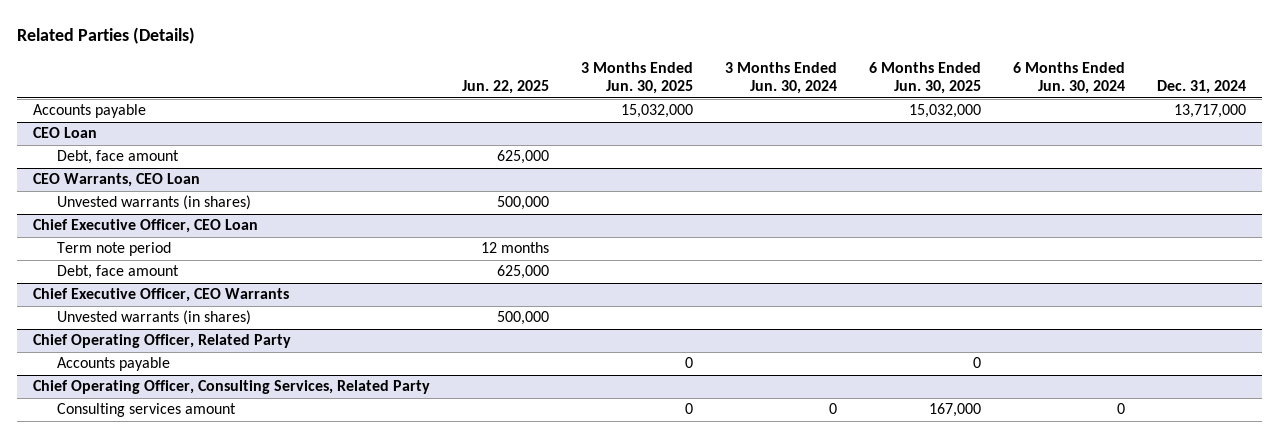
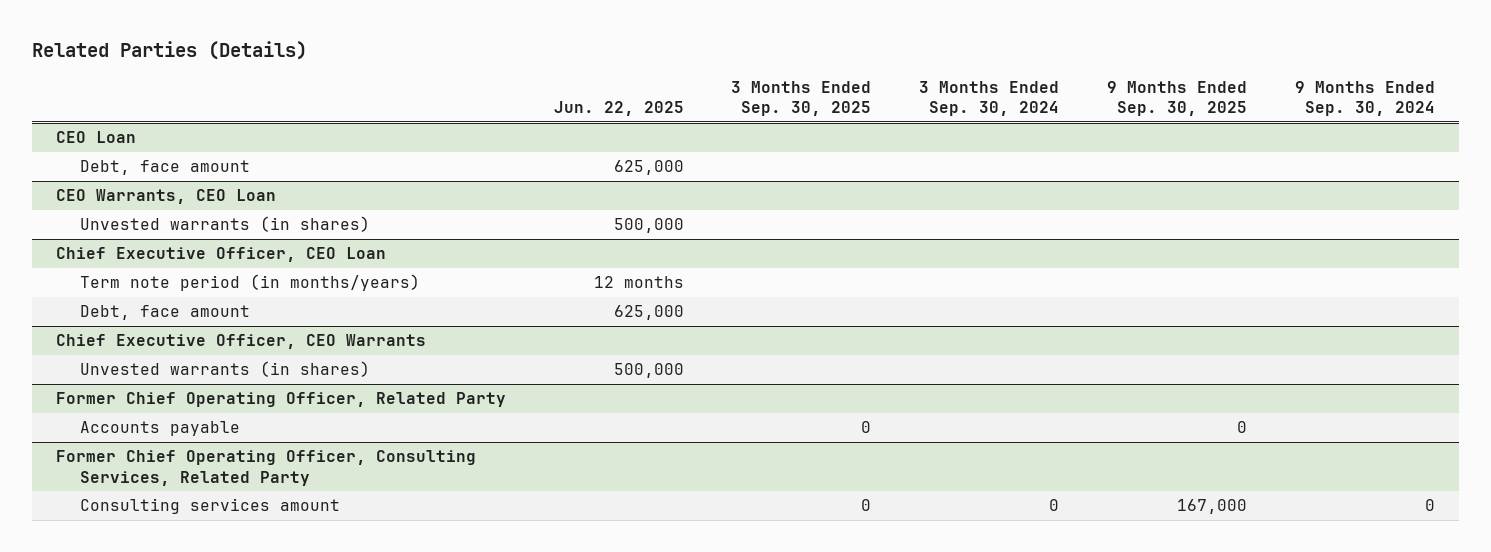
- | Jun. 22, 2025 | 3 Months Ended Jun. 30, 2025 | 3 Months Ended Jun. 30, 2024 | 6 Months Ended Jun. 30, 2025 | 6 Months Ended Jun. 30, 2024 | Dec. 31, 2024
+ | Jun. 22, 2025 | 3 Months Ended Sep. 30, 2025 | 3 Months Ended Sep. 30, 2024 | 9 Months Ended Sep. 30, 2025 | 9 Months Ended Sep. 30, 2024
- Accounts payable | | 15,032,000 | | 15,032,000 | | 13,717,000
@ Chief Executive Officer, CEO Loan
- Term note period | 12 months | | | | |
+ Term note period (in months/years) | 12 months | | | |
- Chief Operating Officer, Related Party
+ Former Chief Operating Officer, Related Party
- Chief Operating Officer, Consulting Services, Related Party
+ Former Chief Operating Officer, Consulting Services, Related Party

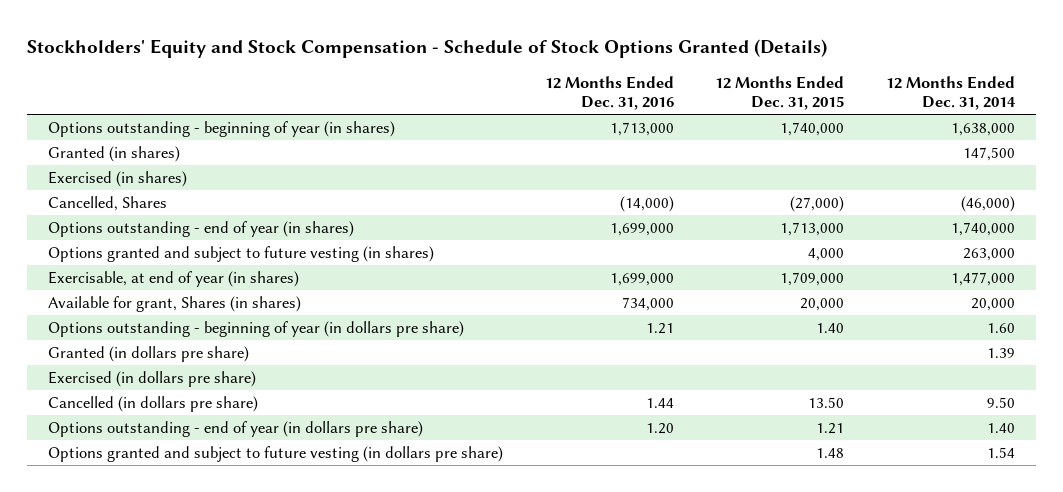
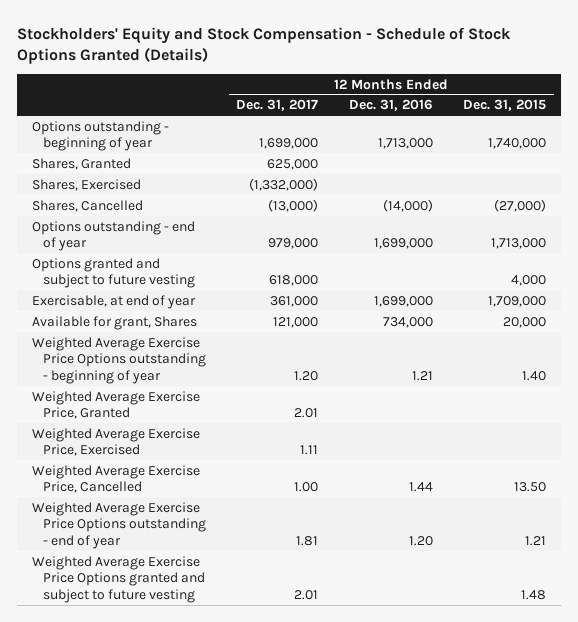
- | 12 Months Ended Dec. 31, 2016 | 12 Months Ended Dec. 31, 2015 | 12 Months Ended Dec. 31, 2014
+ | 12 Months Ended Dec. 31, 2017 | 12 Months Ended Dec. 31, 2016 | 12 Months Ended Dec. 31, 2015
- Options outstanding - beginning of year (in shares) | 1,713,000 | 1,740,000 | 1,638,000
- Granted (in shares) | | | 147,500
- Exercised (in shares)
- Cancelled, Shares | (14,000) | (27,000) | (46,000)
- Options outstanding - end of year (in shares) | 1,699,000 | 1,713,000 | 1,740,000
- Options granted and subject to future vesting (in shares) | | 4,000 | 263,000
- Exercisable, at end of year (in shares) | 1,699,000 | 1,709,000 | 1,477,000
- Available for grant, Shares (in shares) | 734,000 | 20,000 | 20,000
- Options outstanding - beginning of year (in dollars pre share) | 1.21 | 1.40 | 1.60
- Granted (in dollars pre share) | | | 1.39
- Exercised (in dollars pre share)
- Cancelled (in dollars pre share) | 1.44 | 13.50 | 9.50
- Options outstanding - end of year (in dollars pre share) | 1.20 | 1.21 | 1.40
- Options granted and subject to future vesting (in dollars pre share) | | 1.48 | 1.54
+ Options outstanding - beginning of year | 1,699,000 | 1,713,000 | 1,740,000
+ Shares, Granted | 625,000 | |
+ Shares, Exercised | (1,332,000) | |
+ Shares, Cancelled | (13,000) | (14,000) | (27,000)
+ Options outstanding - end of year | 979,000 | 1,699,000 | 1,713,000
+ Options granted and subject to future vesting | 618,000 | | 4,000
+ Exercisable, at end of year | 361,000 | 1,699,000 | 1,709,000
+ Available for grant, Shares | 121,000 | 734,000 | 20,000
+ Weighted Average Exercise Price Options outstanding - beginning of year | 1.20 | 1.21 | 1.40
+ Weighted Average Exercise Price, Granted | 2.01 | |
+ Weighted Average Exercise Price, Exercised | 1.11 | |
+ Weighted Average Exercise Price, Cancelled | 1.00 | 1.44 | 13.50
+ Weighted Average Exercise Price Options outstanding - end of year | 1.81 | 1.20 | 1.21
+ Weighted Average Exercise Price Options granted and subject to future vesting | 2.01 | | 1.48

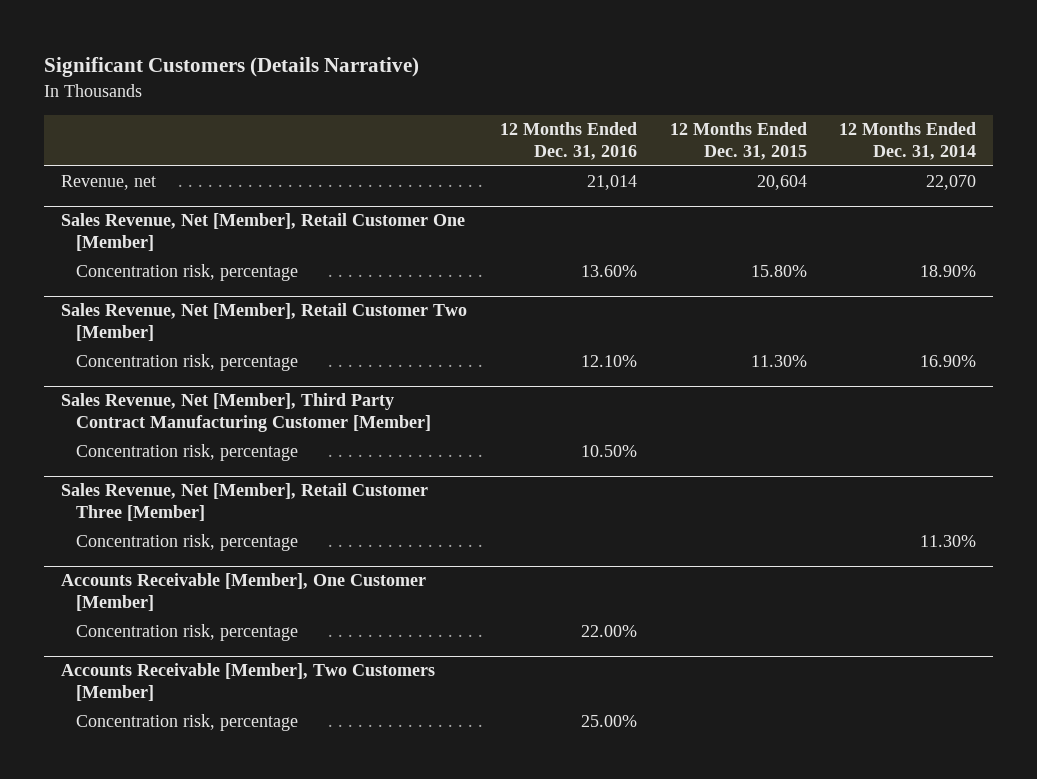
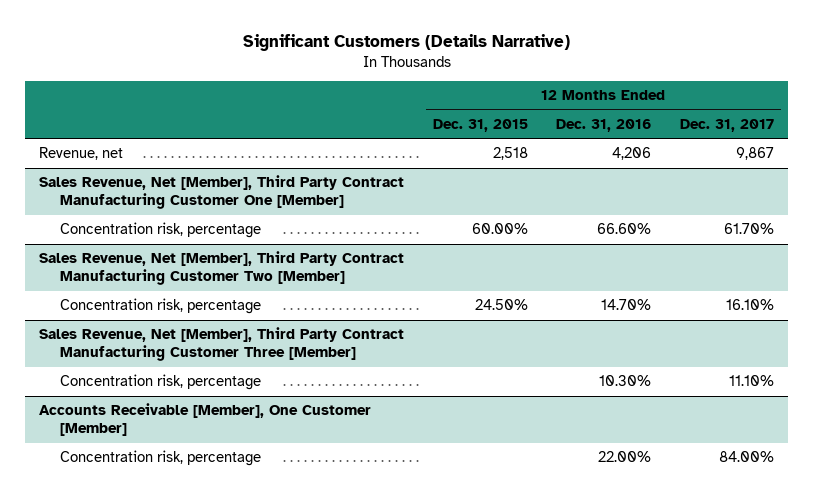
- | 12 Months Ended Dec. 31, 2016 | 12 Months Ended Dec. 31, 2015 | 12 Months Ended Dec. 31, 2014
+ | 12 Months Ended Dec. 31, 2015 | 12 Months Ended Dec. 31, 2016 | 12 Months Ended Dec. 31, 2017
- Revenue, net | 21,014 | 20,604 | 22,070
- Sales Revenue, Net [Member], Retail Customer One [Member]
- Concentration risk, percentage | 13.60% | 15.80% | 18.90%
- Sales Revenue, Net [Member], Retail Customer Two [Member]
- Concentration risk, percentage | 12.10% | 11.30% | 16.90%
- Sales Revenue, Net [Member], Third Party Contract Manufacturing Customer [Member]
- Concentration risk, percentage | 10.50% | |
- Sales Revenue, Net [Member], Retail Customer Three [Member]
- Concentration risk, percentage | | | 11.30%
+ Revenue, net | 2,518 | 4,206 | 9,867
+ Sales Revenue, Net [Member], Third Party Contract Manufacturing Customer One [Member]
+ Concentration risk, percentage | 60.00% | 66.60% | 61.70%
+ Sales Revenue, Net [Member], Third Party Contract Manufacturing Customer Two [Member]
+ Concentration risk, percentage | 24.50% | 14.70% | 16.10%
+ Sales Revenue, Net [Member], Third Party Contract Manufacturing Customer Three [Member]
+ Concentration risk, percentage | | 10.30% | 11.10%
- Accounts Receivable [Member], Two Customers [Member]
- Concentration risk, percentage | 25.00% | |

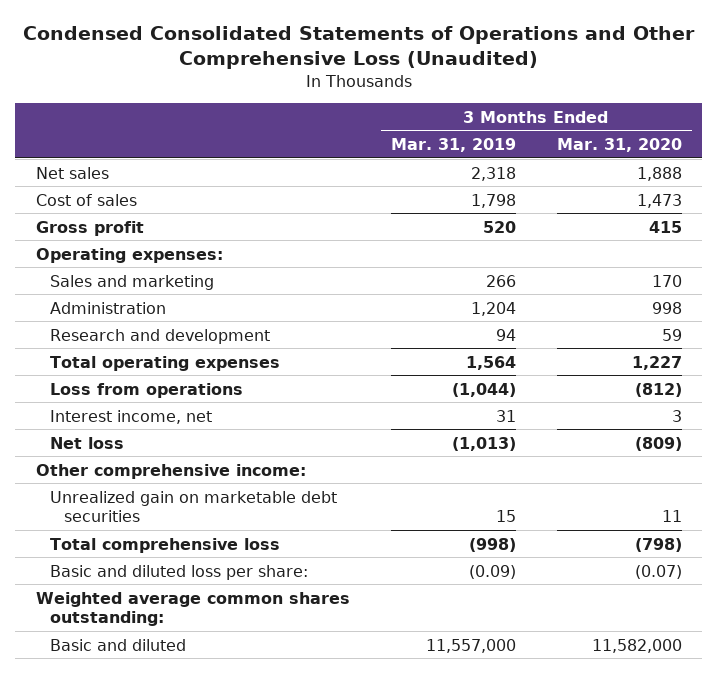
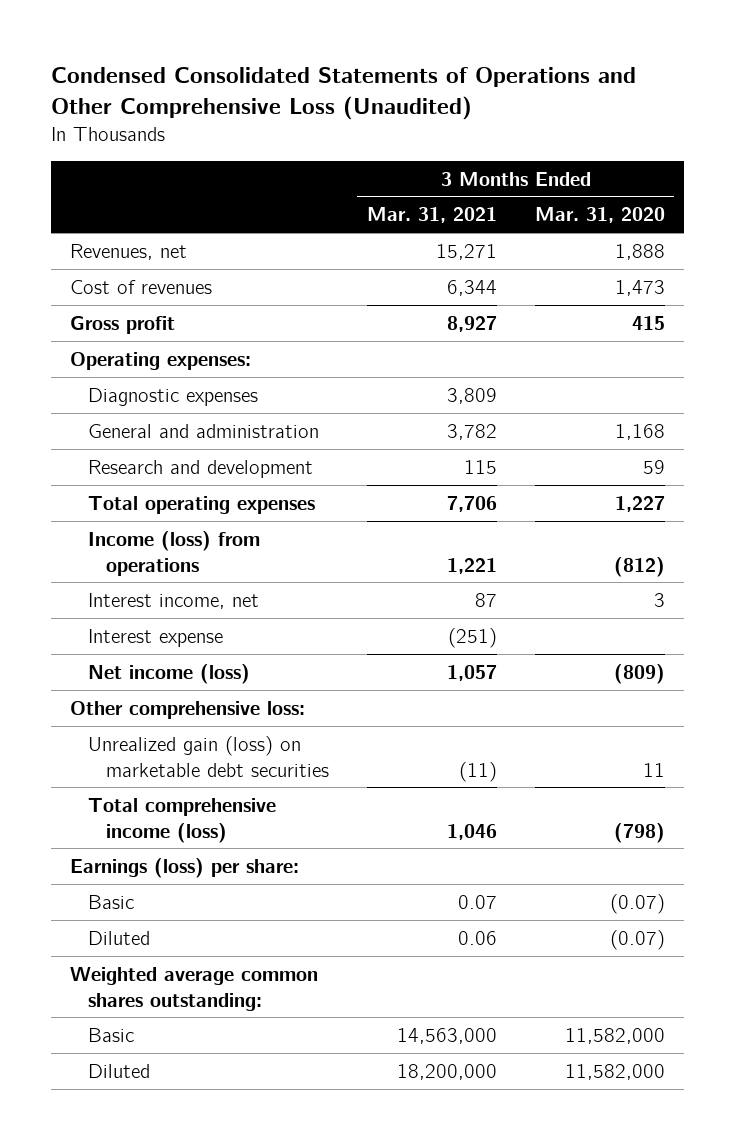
- | 3 Months Ended Mar. 31, 2019 | 3 Months Ended Mar. 31, 2020
+ | 3 Months Ended Mar. 31, 2021 | 3 Months Ended Mar. 31, 2020
- Net sales | 2,318 | 1,888
- Cost of sales | 1,798 | 1,473
+ Revenues, net | 15,271 | 1,888
+ Cost of revenues | 6,344 | 1,473
- Sales and marketing | 266 | 170
- Administration | 1,204 | 998
+ Diagnostic expenses | 3,809 |
+ General and administration | 3,782 | 1,168
- Loss from operations | (1,044) | (812)
+ Income (loss) from operations | 1,221 | (812)
- Net loss | (1,013) | (809)
- Other comprehensive income:
- Unrealized gain on marketable debt securities | 15 | 11
- Total comprehensive loss | (998) | (798)
- Basic and diluted loss per share: | (0.09) | (0.07)
+ Interest expense | (251) |
+ Net income (loss) | 1,057 | (809)
+ Other comprehensive loss:
+ Unrealized gain (loss) on marketable debt securities | (11) | 11
+ Total comprehensive income (loss) | 1,046 | (798)
+ Earnings (loss) per share:
+ Basic | 0.07 | (0.07)
+ Diluted | 0.06 | (0.07)
- Basic and diluted | 11,557,000 | 11,582,000
+ Basic | 14,563,000 | 11,582,000
+ Diluted | 18,200,000 | 11,582,000

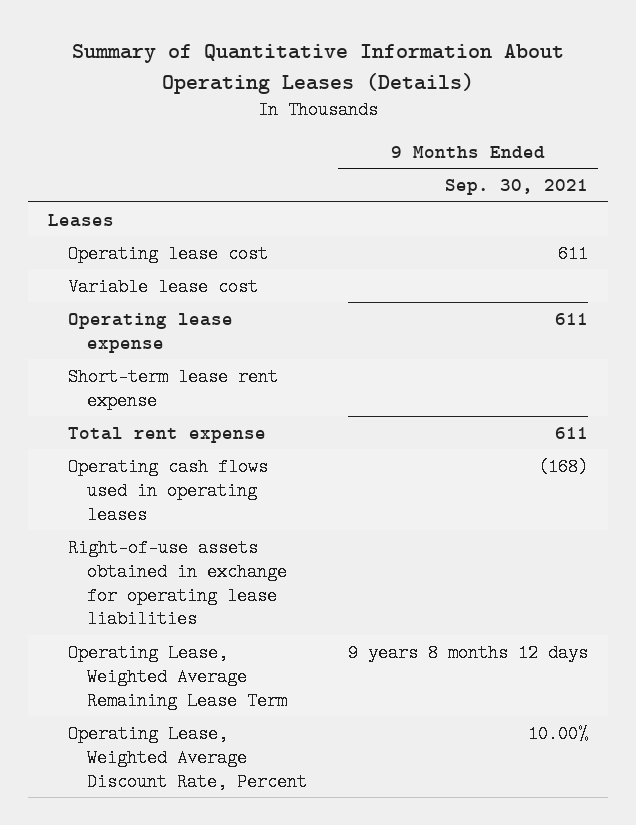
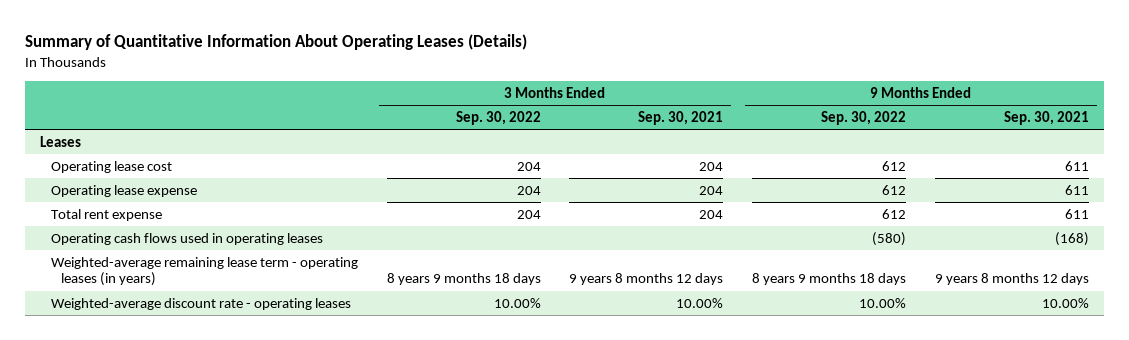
- | 9 Months Ended Sep. 30, 2021
+ | 3 Months Ended Sep. 30, 2022 | 3 Months Ended Sep. 30, 2021 | 9 Months Ended Sep. 30, 2022 | 9 Months Ended Sep. 30, 2021
- Variable lease cost
- Short-term lease rent expense
- Right-of-use assets obtained in exchange for operating lease liabilities
- Operating Lease, Weighted Average Remaining Lease Term | 9 years 8 months 12 days
- Operating Lease, Weighted Average Discount Rate, Percent | 10.00%
+ Weighted-average remaining lease term - operating leases (in years) | 8 years 9 months 18 days | 9 years 8 months 12 days | 8 years 9 months 18 days | 9 years 8 months 12 days
+ Weighted-average discount rate - operating leases | 10.00% | 10.00% | 10.00% | 10.00%

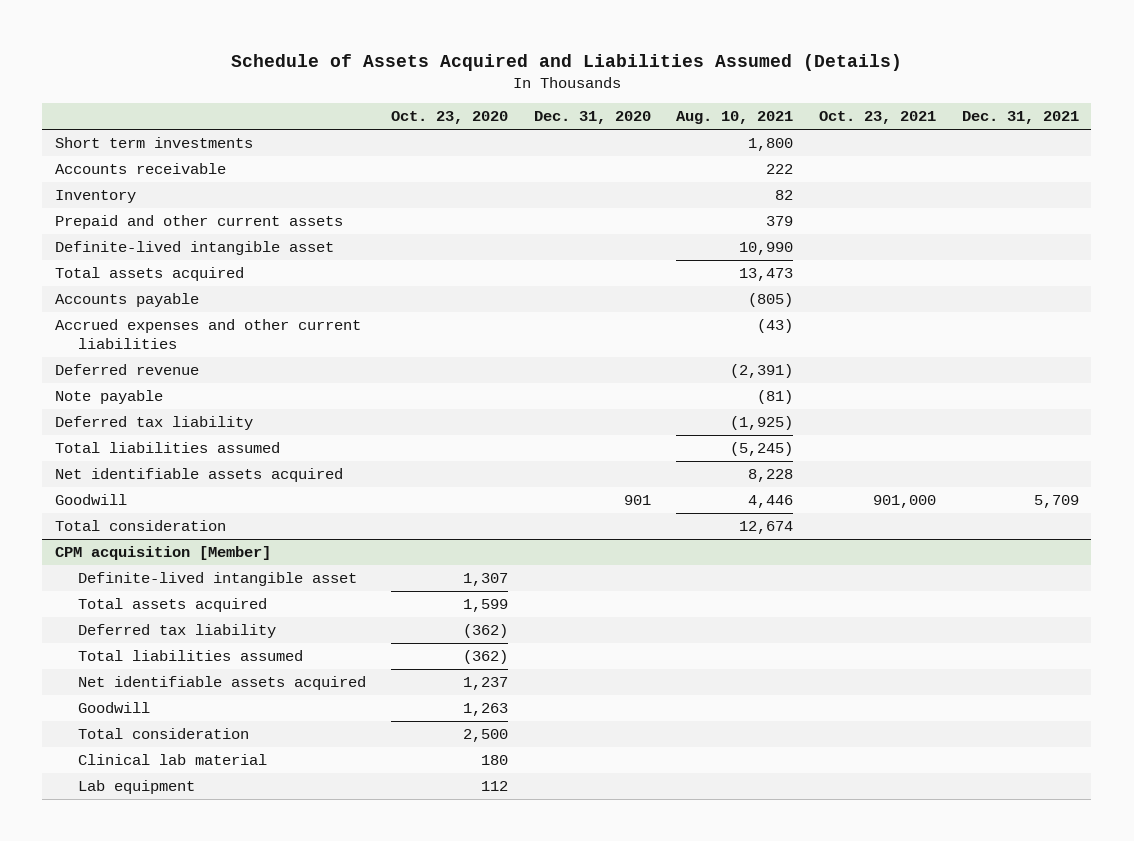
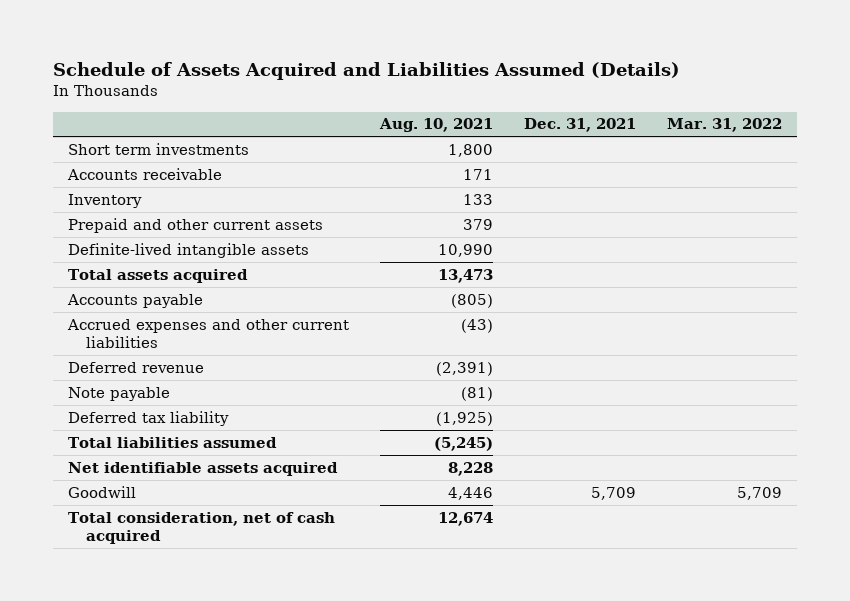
- | Oct. 23, 2020 | Dec. 31, 2020 | Aug. 10, 2021 | Oct. 23, 2021 | Dec. 31, 2021
+ | Aug. 10, 2021 | Dec. 31, 2021 | Mar. 31, 2022
- Accounts receivable | | | 222 | |
- Inventory | | | 82 | |
+ Accounts receivable | 171 | |
+ Inventory | 133 | |
- Definite-lived intangible asset | | | 10,990 | |
+ Definite-lived intangible assets | 10,990 | |
- Total consideration | | | 12,674 | |
- CPM acquisition [Member]
- Definite-lived intangible asset | 1,307 | | | |
- Total assets acquired | 1,599 | | | |
- Deferred tax liability | (362) | | | |
- Total liabilities assumed | (362) | | | |
- Net identifiable assets acquired | 1,237 | | | |
- Goodwill | 1,263 | | | |
- Total consideration | 2,500 | | | |
- Clinical lab material | 180 | | | |
- Lab equipment | 112 | | | |
+ Total consideration, net of cash acquired | 12,674 | |

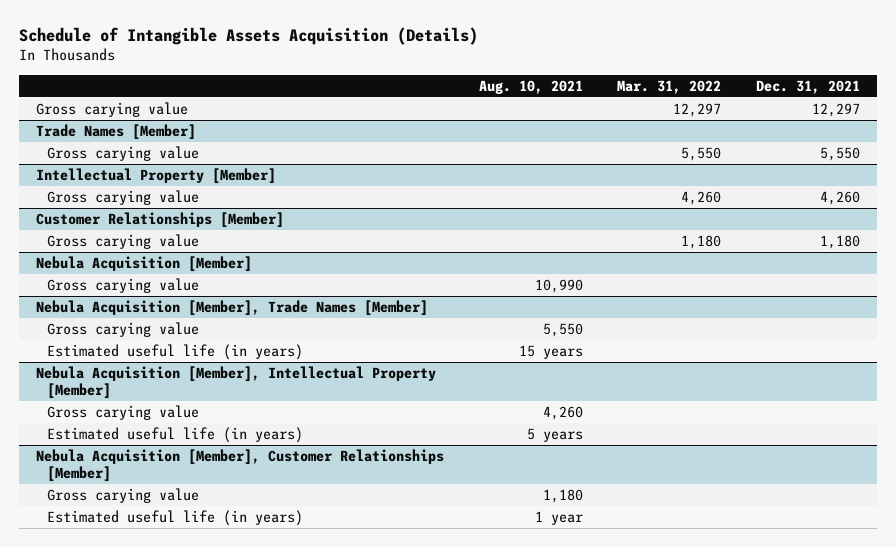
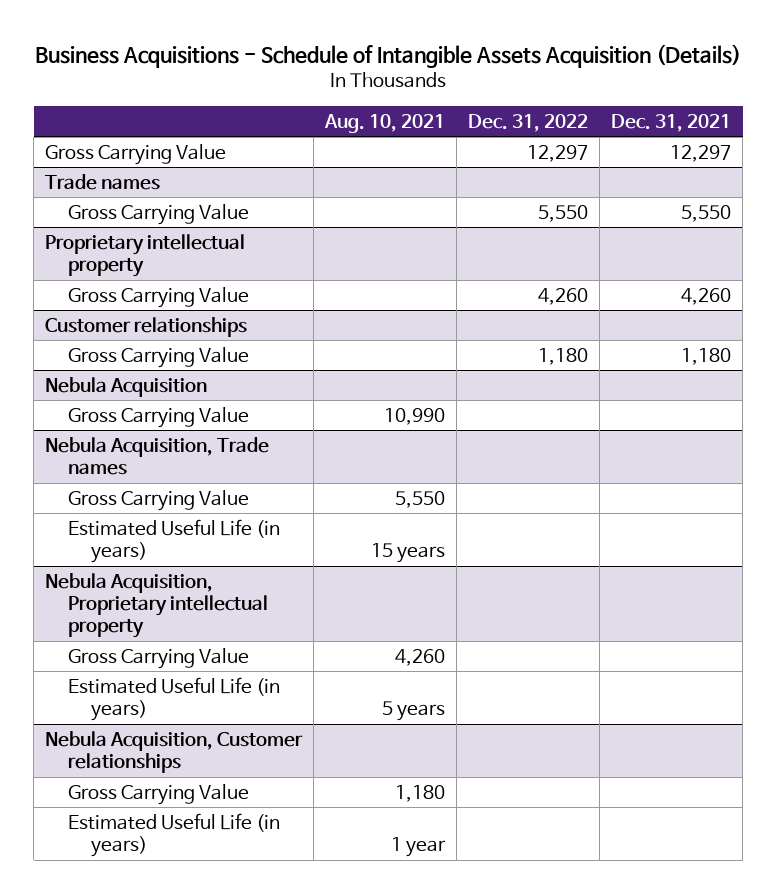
- Schedule of Intangible Assets Acquisition (Details)
+ Business Acquisitions - Schedule of Intangible Assets Acquisition (Details)
- | Aug. 10, 2021 | Mar. 31, 2022 | Dec. 31, 2021
+ | Aug. 10, 2021 | Dec. 31, 2022 | Dec. 31, 2021
- Gross carying value | | 12,297 | 12,297
- Trade Names [Member]
- Gross carying value | | 5,550 | 5,550
- Intellectual Property [Member]
- Gross carying value | | 4,260 | 4,260
- Customer Relationships [Member]
- Gross carying value | | 1,180 | 1,180
- Nebula Acquisition [Member]
- Gross carying value | 10,990 | |
- Nebula Acquisition [Member], Trade Names [Member]
- Gross carying value | 5,550 | |
- Estimated useful life (in years) | 15 years | |
- Nebula Acquisition [Member], Intellectual Property [Member]
- Gross carying value | 4,260 | |
- Estimated useful life (in years) | 5 years | |
- Nebula Acquisition [Member], Customer Relationships [Member]
- Gross carying value | 1,180 | |
- Estimated useful life (in years) | 1 year | |
+ Gross Carrying Value | | 12,297 | 12,297
+ Trade names
+ Gross Carrying Value | | 5,550 | 5,550
+ Proprietary intellectual property
+ Gross Carrying Value | | 4,260 | 4,260
+ Customer relationships
+ Gross Carrying Value | | 1,180 | 1,180
+ Nebula Acquisition
+ Gross Carrying Value | 10,990 | |
+ Nebula Acquisition, Trade names
+ Gross Carrying Value | 5,550 | |
+ Estimated Useful Life (in years) | 15 years | |
+ Nebula Acquisition, Proprietary intellectual property
+ Gross Carrying Value | 4,260 | |
+ Estimated Useful Life (in years) | 5 years | |
+ Nebula Acquisition, Customer relationships
+ Gross Carrying Value | 1,180 | |
+ Estimated Useful Life (in years) | 1 year | |

